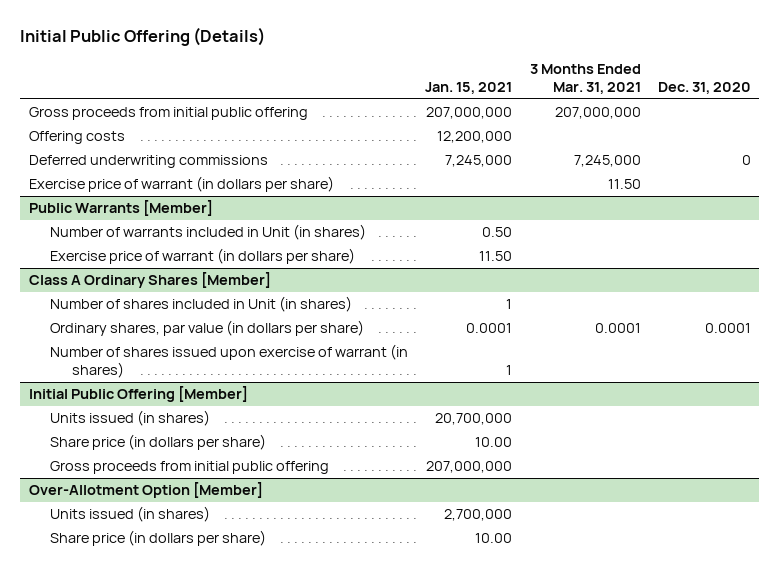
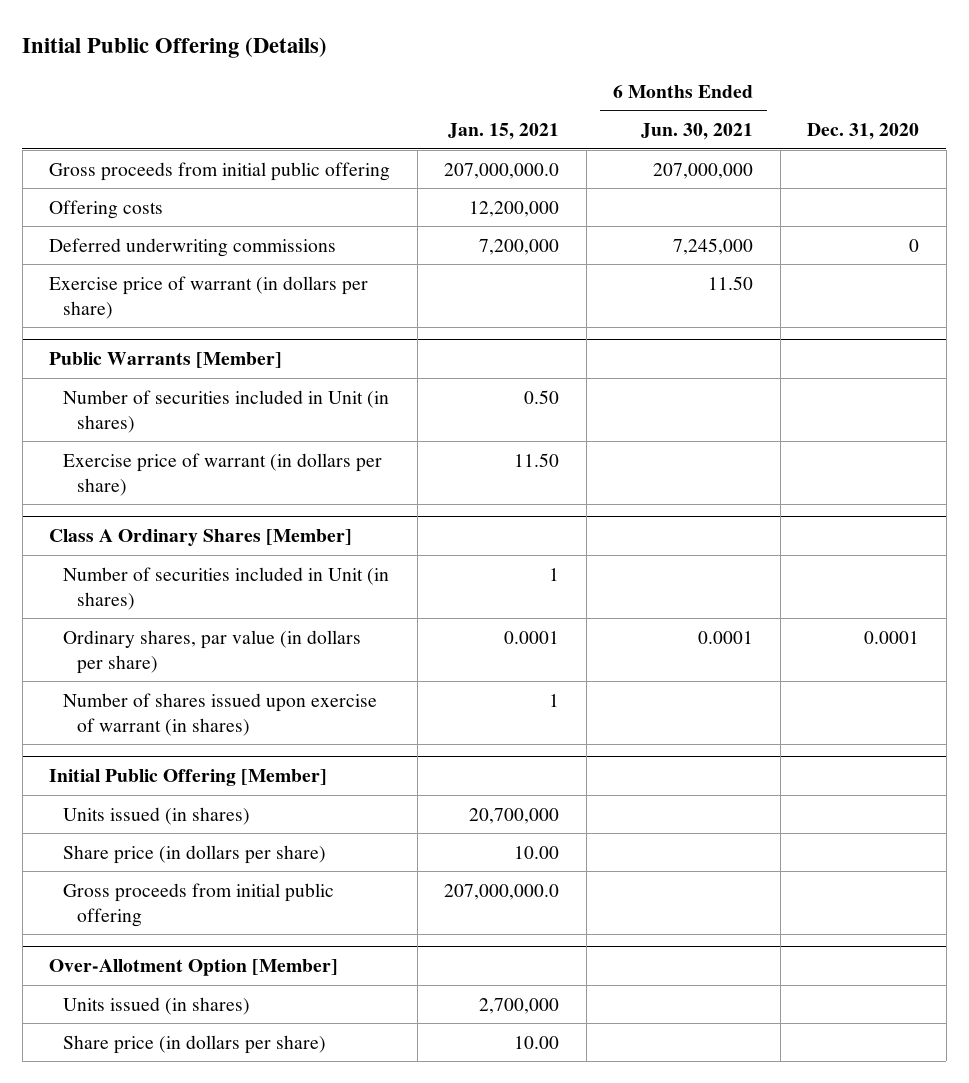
- | Jan. 15, 2021 | 3 Months Ended Mar. 31, 2021 | Dec. 31, 2020
+ | Jan. 15, 2021 | 6 Months Ended Jun. 30, 2021 | Dec. 31, 2020
- Gross proceeds from initial public offering | 207,000,000 | 207,000,000 |
+ Gross proceeds from initial public offering | 207,000,000.0 | 207,000,000 |
- Deferred underwriting commissions | 7,245,000 | 7,245,000 | 0
+ Deferred underwriting commissions | 7,200,000 | 7,245,000 | 0
@ Public Warrants [Member]
- Number of warrants included in Unit (in shares) | 0.50 | |
+ Number of securities included in Unit (in shares) | 0.50 | |
@ Class A Ordinary Shares [Member]
- Number of shares included in Unit (in shares) | 1 | |
+ Number of securities included in Unit (in shares) | 1 | |
@ Initial Public Offering [Member]
- Gross proceeds from initial public offering | 207,000,000 | |
+ Gross proceeds from initial public offering | 207,000,000.0 | |

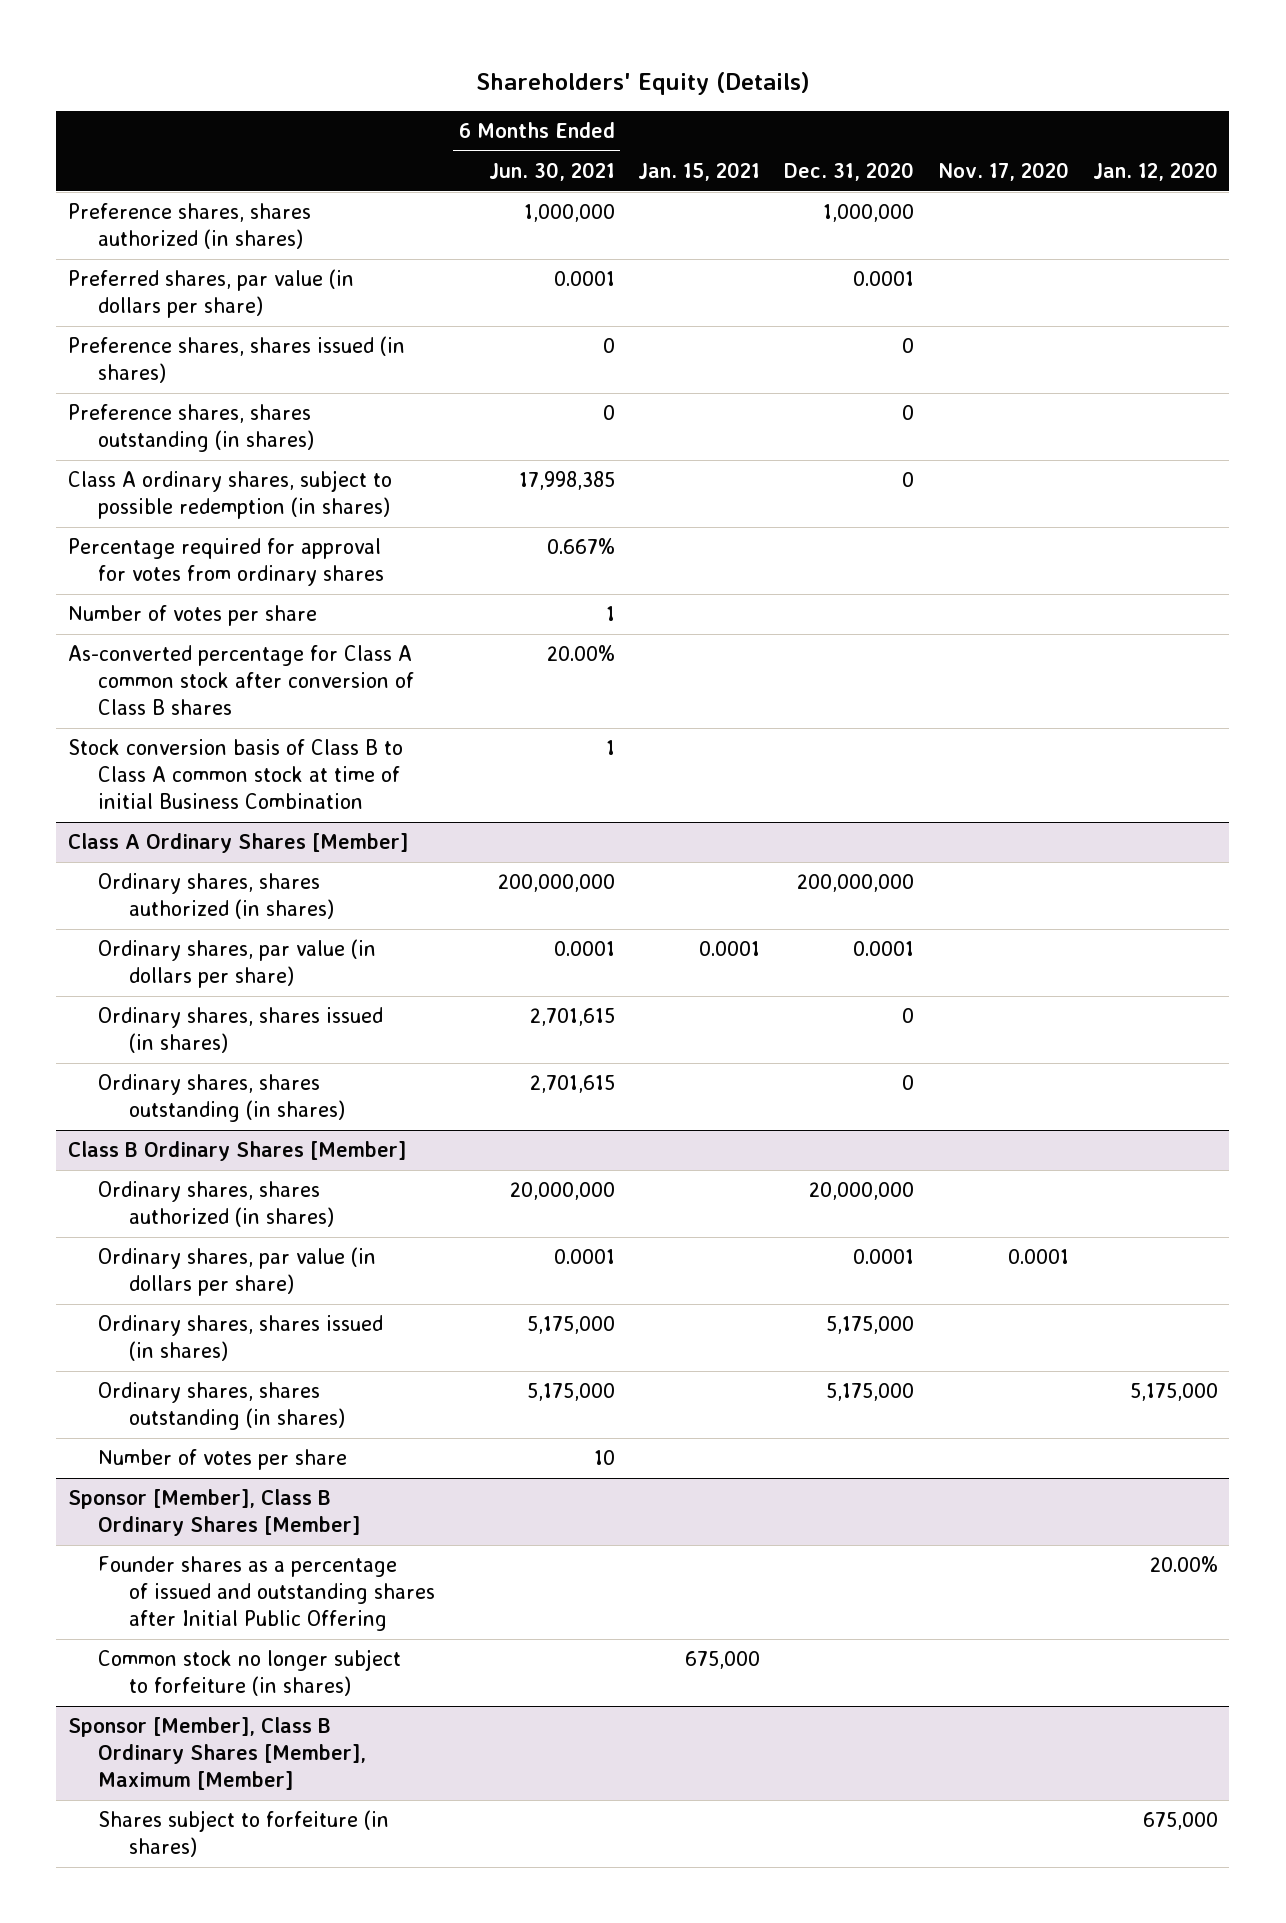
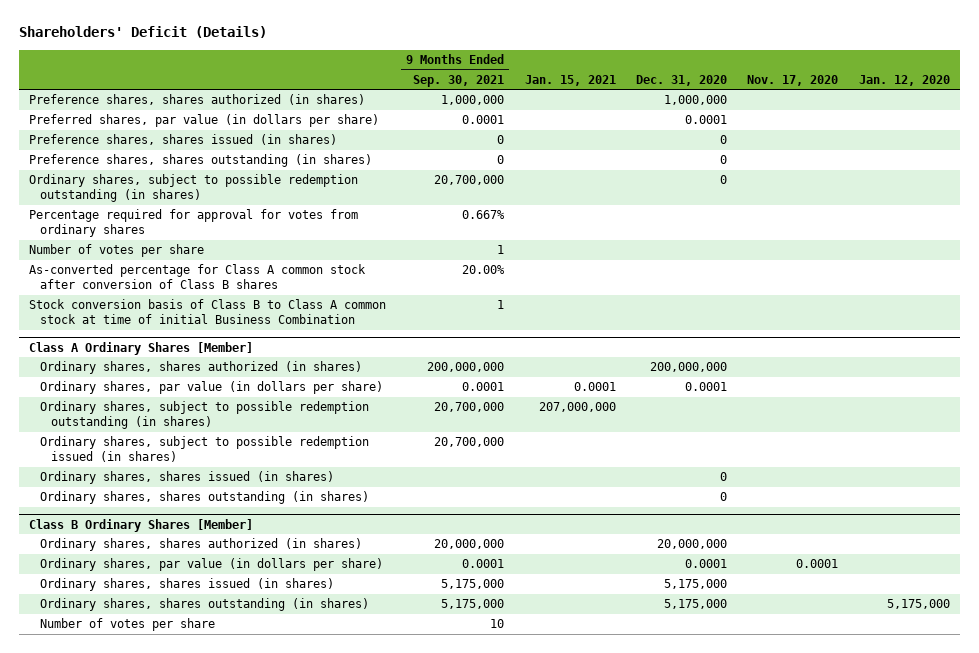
- Shareholders' Equity (Details)
+ Shareholders' Deficit (Details)
- | 6 Months Ended Jun. 30, 2021 | Jan. 15, 2021 | Dec. 31, 2020 | Nov. 17, 2020 | Jan. 12, 2020
+ | 9 Months Ended Sep. 30, 2021 | Jan. 15, 2021 | Dec. 31, 2020 | Nov. 17, 2020 | Jan. 12, 2020
- Class A ordinary shares, subject to possible redemption (in shares) | 17,998,385 | | 0 | |
+ Ordinary shares, subject to possible redemption outstanding (in shares) | 20,700,000 | | 0 | |
@ Class A Ordinary Shares [Member]
+ Ordinary shares, subject to possible redemption outstanding (in shares) | 20,700,000 | 207,000,000 | | |
+ Ordinary shares, subject to possible redemption issued (in shares) | 20,700,000 | | | |
- Sponsor [Member], Class B Ordinary Shares [Member]
- Founder shares as a percentage of issued and outstanding shares after Initial Public Offering | | | | | 20.00%
- Common stock no longer subject to forfeiture (in shares) | | 675,000 | | |
- Sponsor [Member], Class B Ordinary Shares [Member], Maximum [Member]
- Shares subject to forfeiture (in shares) | | | | | 675,000

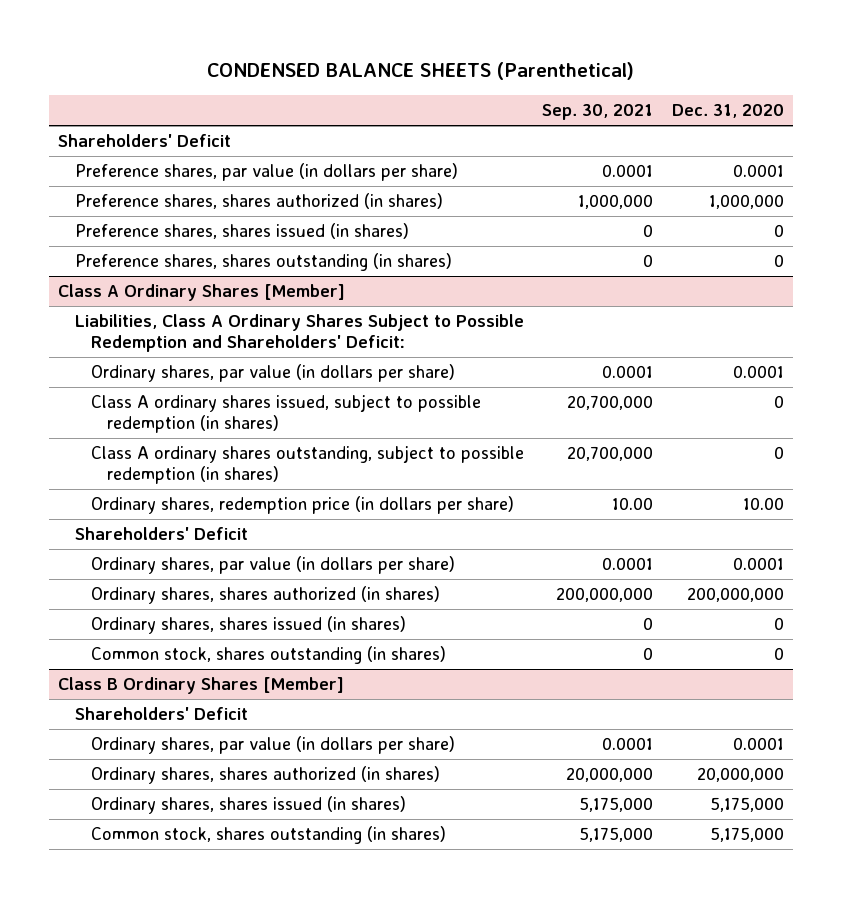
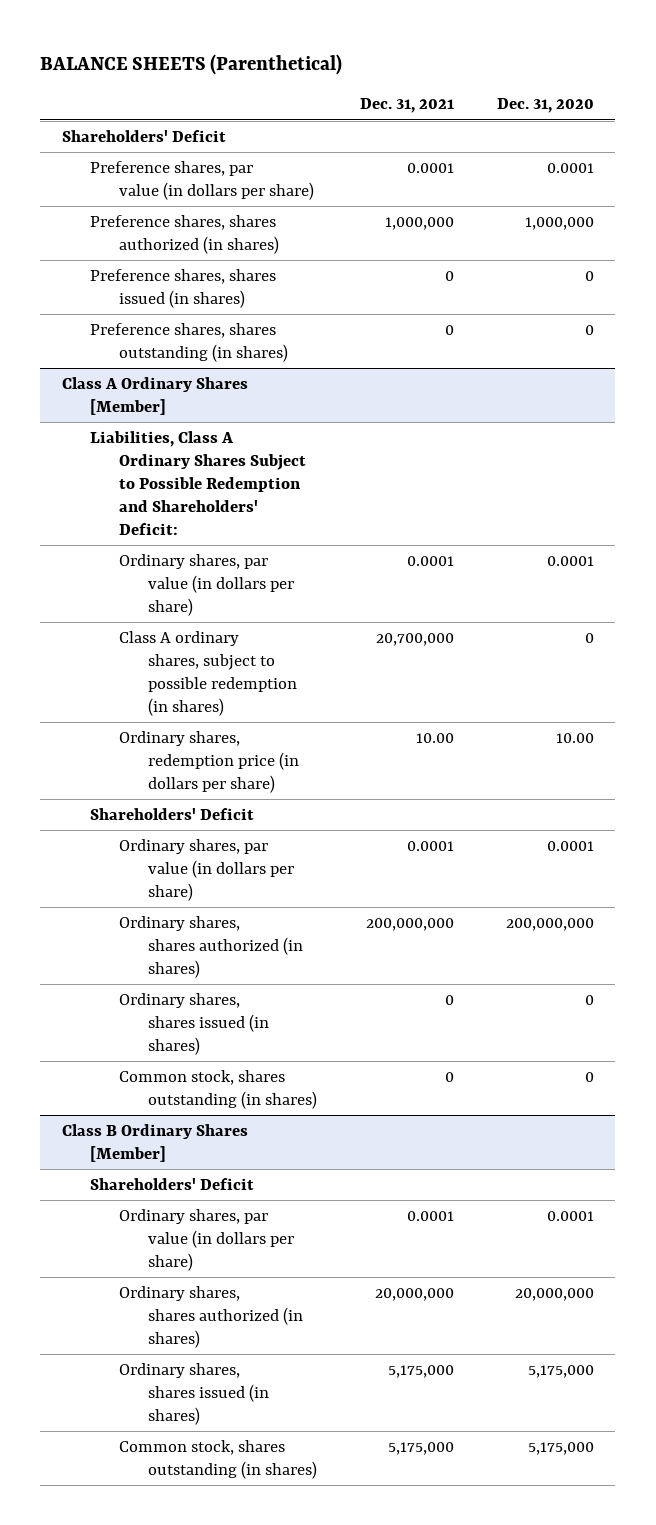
- CONDENSED BALANCE SHEETS (Parenthetical)
+ BALANCE SHEETS (Parenthetical)
- | Sep. 30, 2021 | Dec. 31, 2020
+ | Dec. 31, 2021 | Dec. 31, 2020
@ Class A Ordinary Shares [Member]
- Class A ordinary shares issued, subject to possible redemption (in shares) | 20,700,000 | 0
- Class A ordinary shares outstanding, subject to possible redemption (in shares) | 20,700,000 | 0
+ Class A ordinary shares, subject to possible redemption (in shares) | 20,700,000 | 0

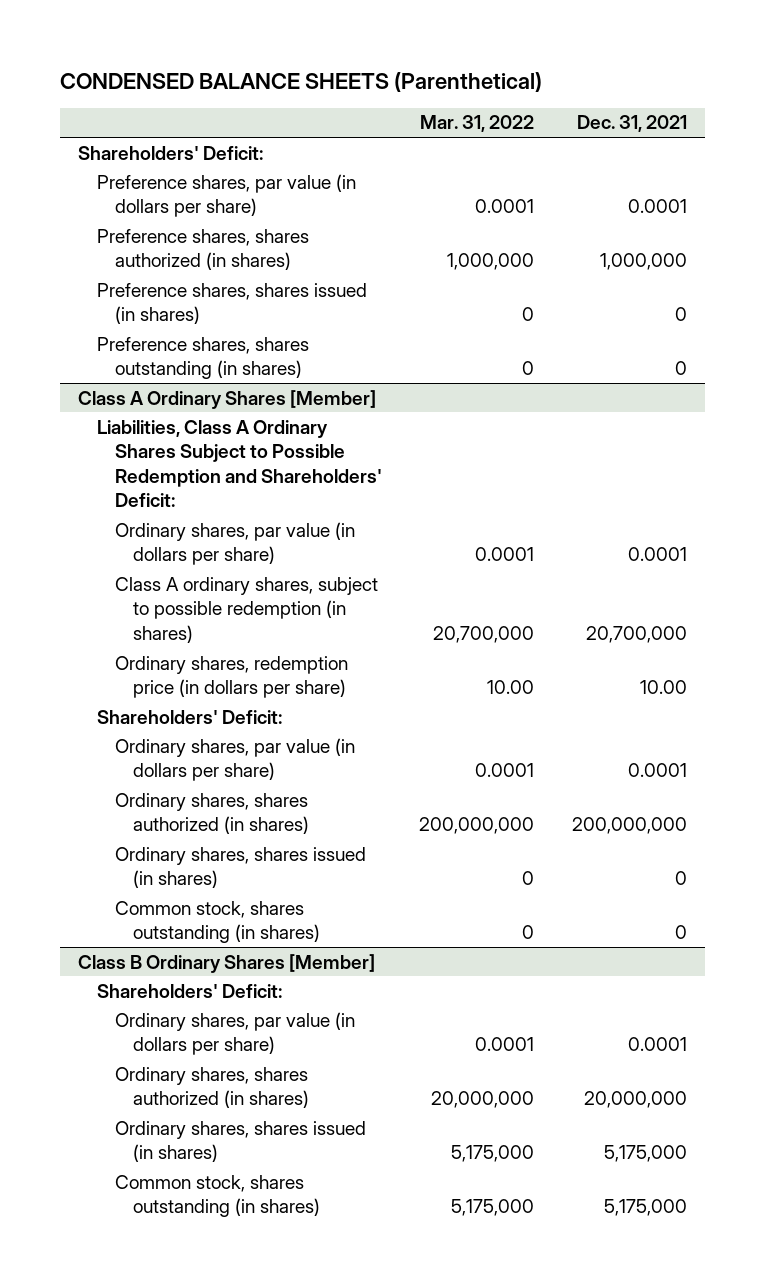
- BALANCE SHEETS (Parenthetical)
+ CONDENSED BALANCE SHEETS (Parenthetical)
- | Dec. 31, 2021 | Dec. 31, 2020
+ | Mar. 31, 2022 | Dec. 31, 2021
- Shareholders' Deficit
+ Shareholders' Deficit:
@ Class A Ordinary Shares [Member]
- Shareholders' Deficit
+ Shareholders' Deficit:
@ Class B Ordinary Shares [Member]
- Shareholders' Deficit
+ Shareholders' Deficit:

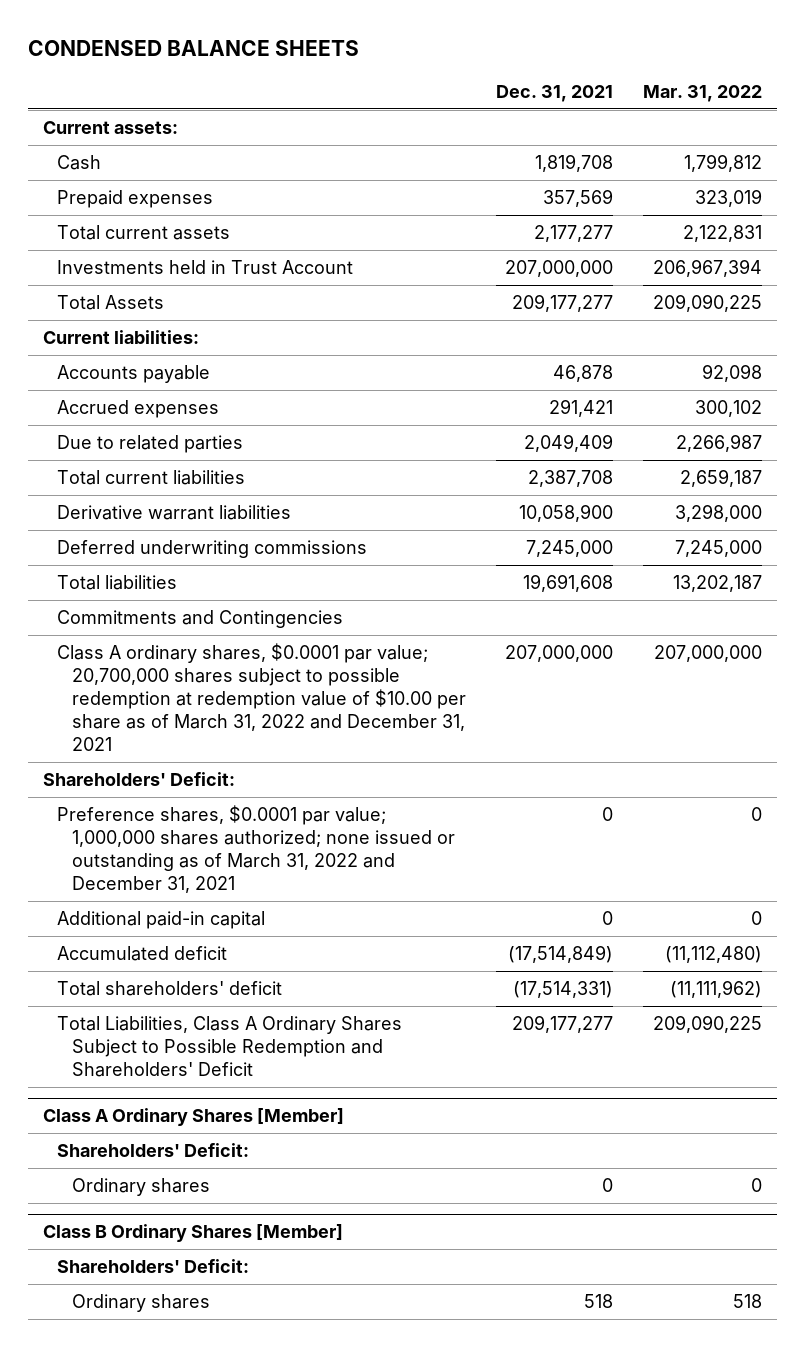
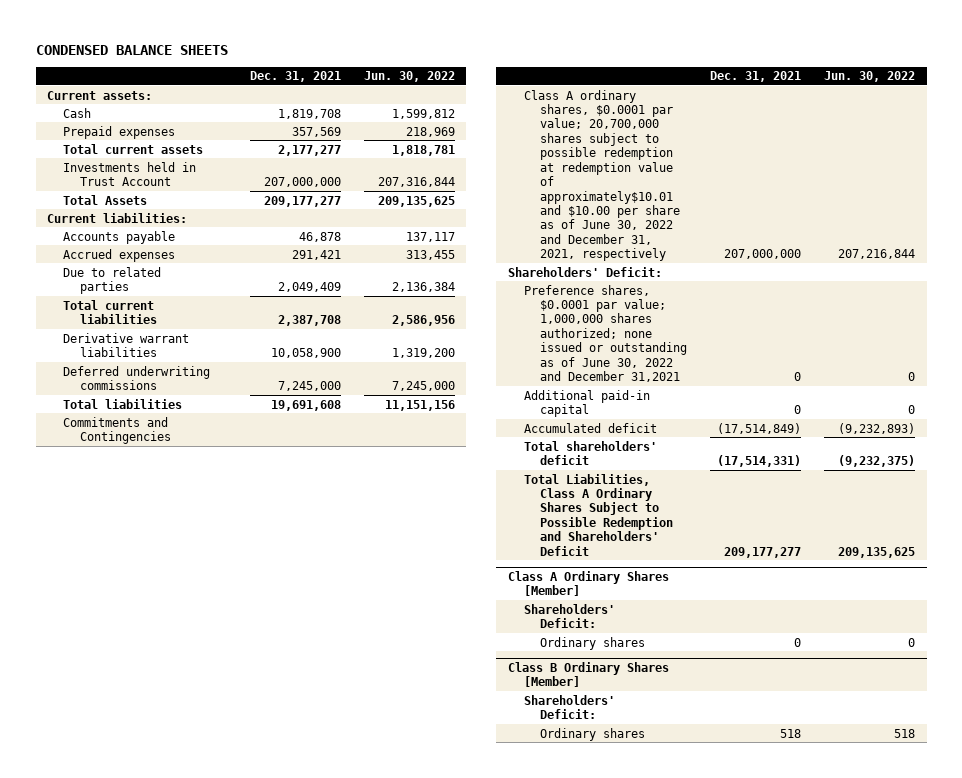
- | Dec. 31, 2021 | Mar. 31, 2022
+ | Dec. 31, 2021 | Jun. 30, 2022
- Class A ordinary shares, $0.0001 par value; 20,700,000 shares subject to possible redemption at redemption value of $10.00 per share as of March 31, 2022 and December 31, 2021 | 207,000,000 | 207,000,000
+ Class A ordinary shares, $0.0001 par value; 20,700,000 shares subject to possible redemption at redemption value of approximately$10.01 and $10.00 per share as of June 30, 2022 and December 31, 2021, respectively | 207,000,000 | 207,216,844
- Preference shares, $0.0001 par value; 1,000,000 shares authorized; none issued or outstanding as of March 31, 2022 and December 31, 2021 | 0 | 0
+ Preference shares, $0.0001 par value; 1,000,000 shares authorized; none issued or outstanding as of June 30, 2022 and December 31,2021 | 0 | 0

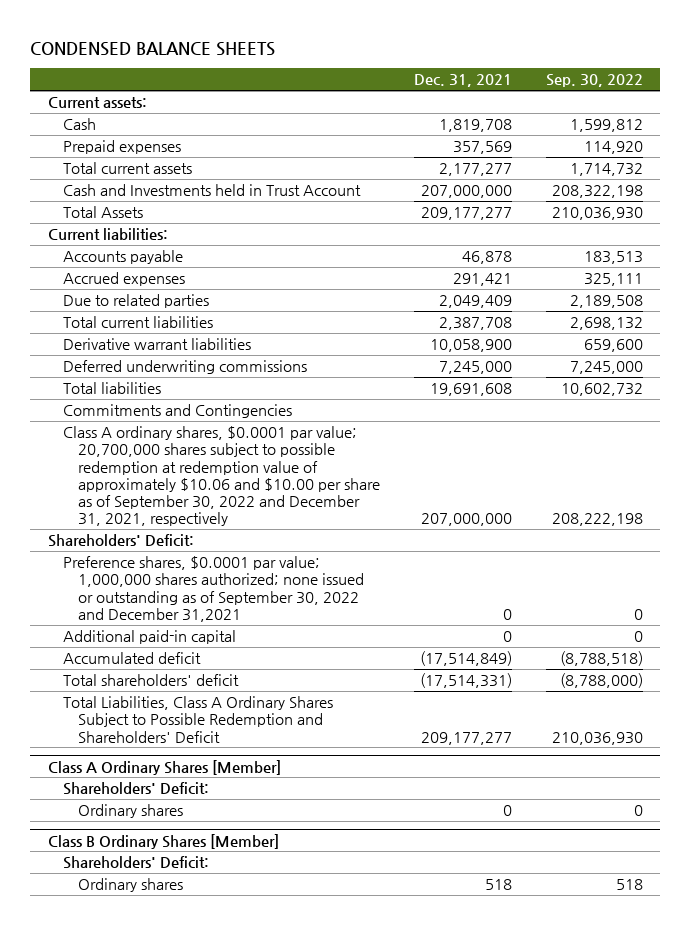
- | Dec. 31, 2021 | Jun. 30, 2022
+ | Dec. 31, 2021 | Sep. 30, 2022
- Investments held in Trust Account | 207,000,000 | 207,316,844
+ Cash and Investments held in Trust Account | 207,000,000 | 208,322,198
- Class A ordinary shares, $0.0001 par value; 20,700,000 shares subject to possible redemption at redemption value of approximately$10.01 and $10.00 per share as of June 30, 2022 and December 31, 2021, respectively | 207,000,000 | 207,216,844
+ Class A ordinary shares, $0.0001 par value; 20,700,000 shares subject to possible redemption at redemption value of approximately $10.06 and $10.00 per share as of September 30, 2022 and December 31, 2021, respectively | 207,000,000 | 208,222,198
- Preference shares, $0.0001 par value; 1,000,000 shares authorized; none issued or outstanding as of June 30, 2022 and December 31,2021 | 0 | 0
+ Preference shares, $0.0001 par value; 1,000,000 shares authorized; none issued or outstanding as of September 30, 2022 and December 31,2021 | 0 | 0

